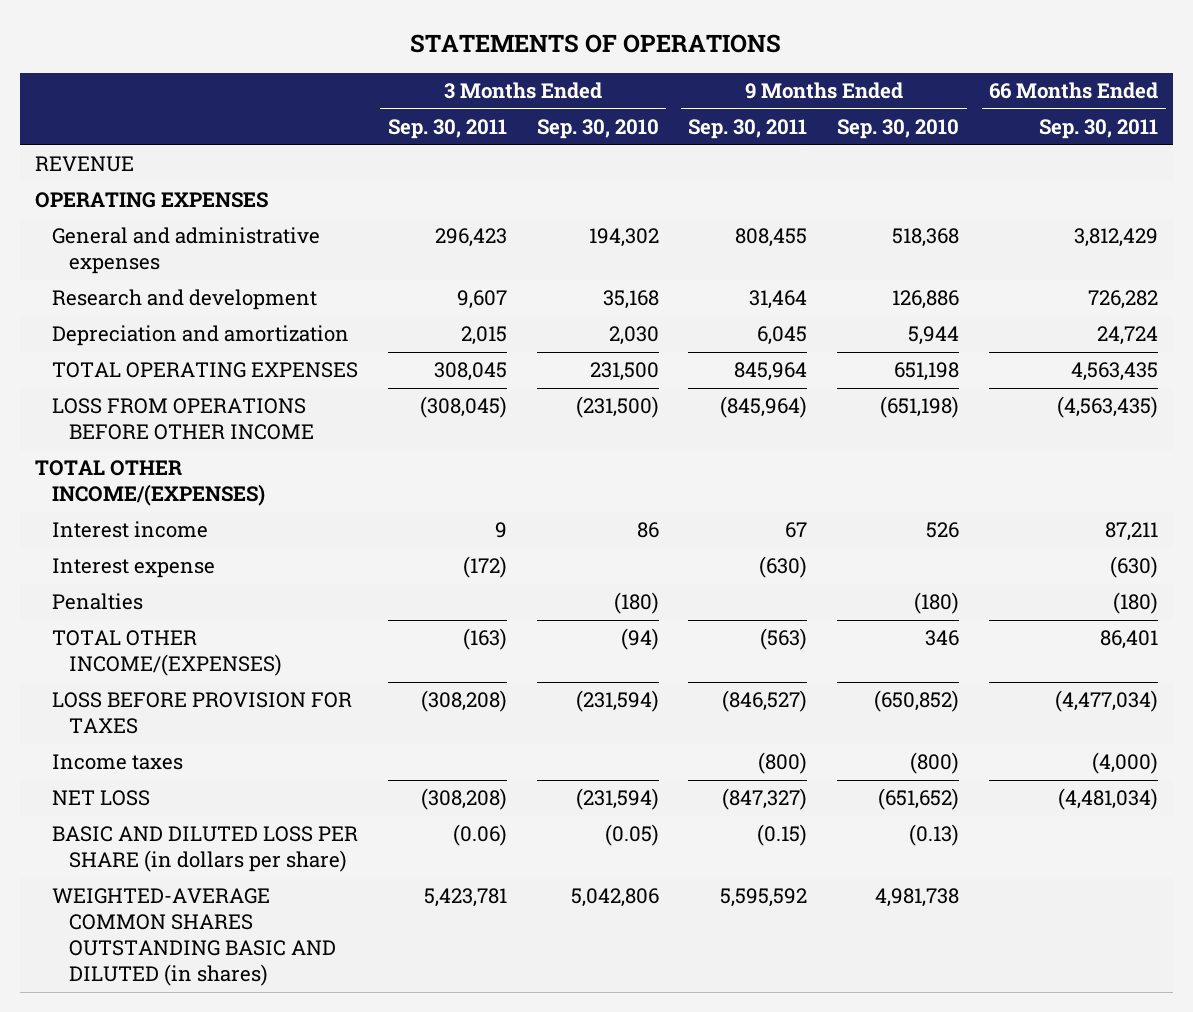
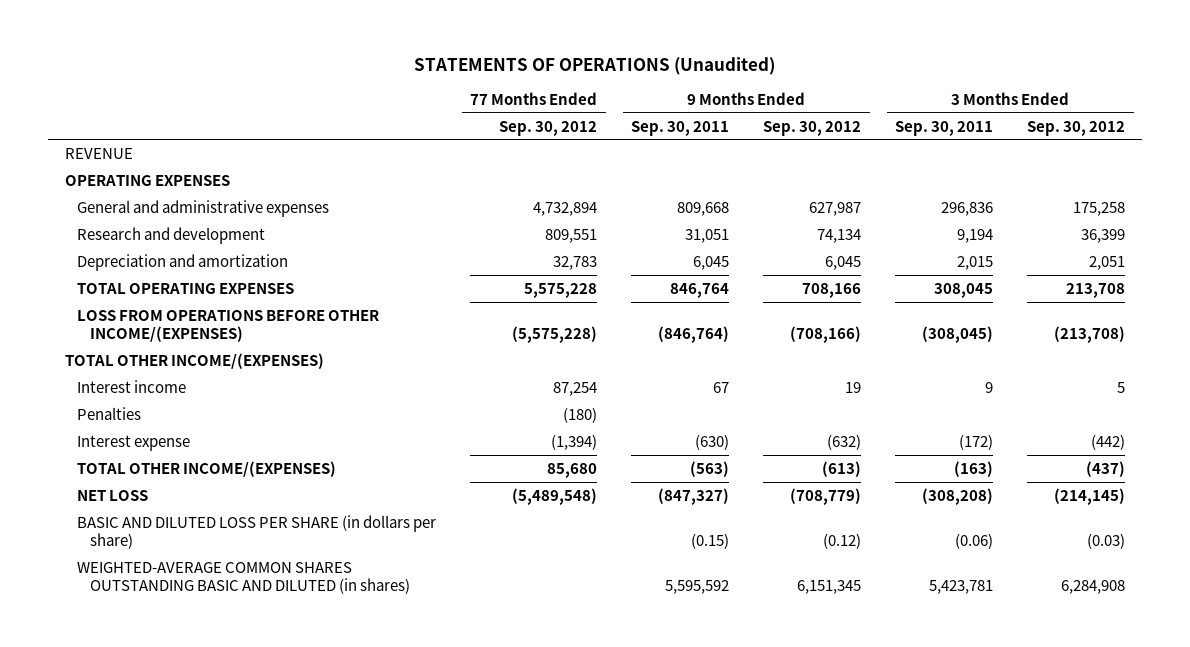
- STATEMENTS OF OPERATIONS
+ STATEMENTS OF OPERATIONS (Unaudited)
- | 3 Months Ended Sep. 30, 2011 | 3 Months Ended Sep. 30, 2010 | 9 Months Ended Sep. 30, 2011 | 9 Months Ended Sep. 30, 2010 | 66 Months Ended Sep. 30, 2011
+ | 77 Months Ended Sep. 30, 2012 | 9 Months Ended Sep. 30, 2011 | 9 Months Ended Sep. 30, 2012 | 3 Months Ended Sep. 30, 2011 | 3 Months Ended Sep. 30, 2012
- General and administrative expenses | 296,423 | 194,302 | 808,455 | 518,368 | 3,812,429
- Research and development | 9,607 | 35,168 | 31,464 | 126,886 | 726,282
+ General and administrative expenses | 4,732,894 | 809,668 | 627,987 | 296,836 | 175,258
+ Research and development | 809,551 | 31,051 | 74,134 | 9,194 | 36,399
- TOTAL OPERATING EXPENSES | 308,045 | 231,500 | 845,964 | 651,198 | 4,563,435
- LOSS FROM OPERATIONS BEFORE OTHER INCOME | (308,045) | (231,500) | (845,964) | (651,198) | (4,563,435)
+ TOTAL OPERATING EXPENSES | 5,575,228 | 846,764 | 708,166 | 308,045 | 213,708
+ LOSS FROM OPERATIONS BEFORE OTHER INCOME/(EXPENSES) | (5,575,228) | (846,764) | (708,166) | (308,045) | (213,708)
moved down: Interest expense | (1,394) | (630) | (632) | (172) | (442)
- LOSS BEFORE PROVISION FOR TAXES | (308,208) | (231,594) | (846,527) | (650,852) | (4,477,034)
- Income taxes | | | (800) | (800) | (4,000)

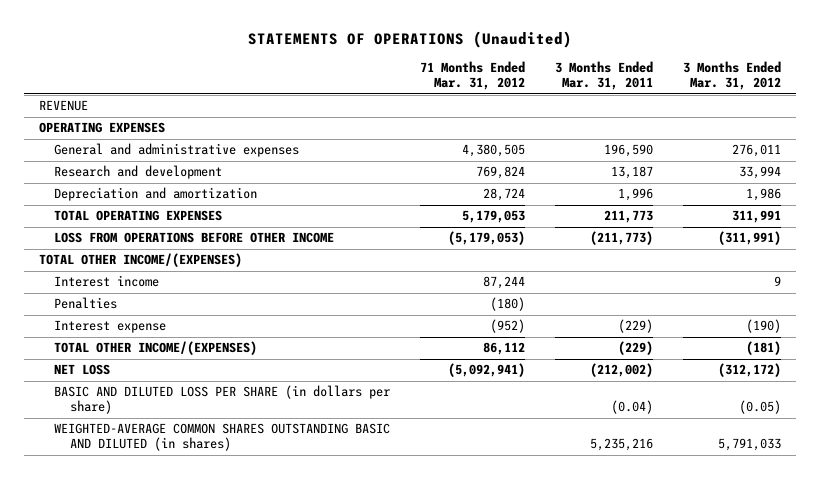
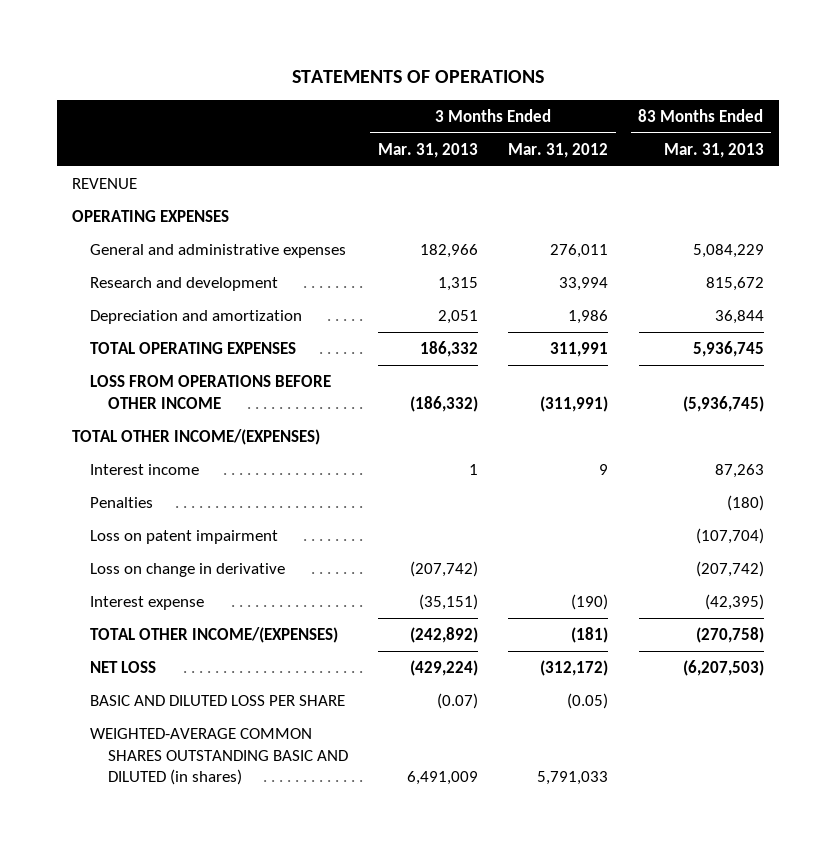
- STATEMENTS OF OPERATIONS (Unaudited)
+ STATEMENTS OF OPERATIONS
- | 71 Months Ended Mar. 31, 2012 | 3 Months Ended Mar. 31, 2011 | 3 Months Ended Mar. 31, 2012
+ | 3 Months Ended Mar. 31, 2013 | 3 Months Ended Mar. 31, 2012 | 83 Months Ended Mar. 31, 2013
+ Loss on patent impairment | | | (107,704)
+ Loss on change in derivative | (207,742) | | (207,742)
- BASIC AND DILUTED LOSS PER SHARE (in dollars per share) | | (0.04) | (0.05)
+ BASIC AND DILUTED LOSS PER SHARE | (0.07) | (0.05) |

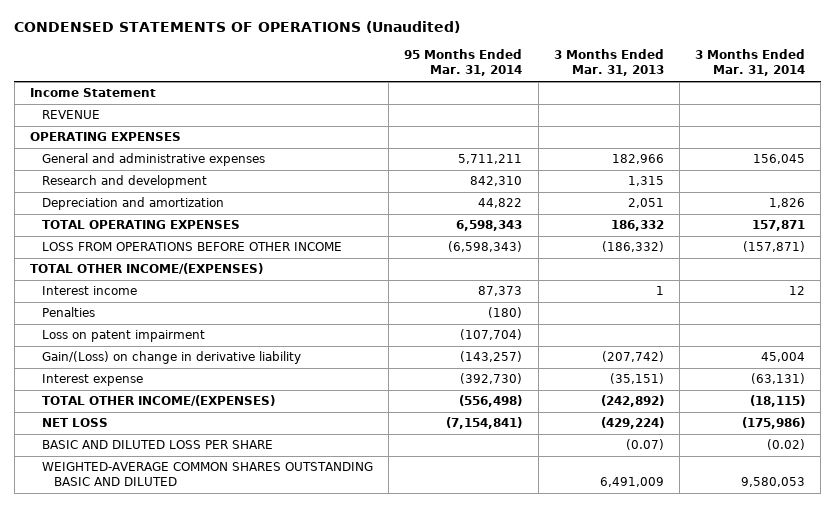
- STATEMENTS OF OPERATIONS
+ CONDENSED STATEMENTS OF OPERATIONS (Unaudited)
- | 3 Months Ended Mar. 31, 2013 | 3 Months Ended Mar. 31, 2012 | 83 Months Ended Mar. 31, 2013
+ | 95 Months Ended Mar. 31, 2014 | 3 Months Ended Mar. 31, 2013 | 3 Months Ended Mar. 31, 2014
+ Income Statement
- Loss on change in derivative | (207,742) | | (207,742)
+ Gain/(Loss) on change in derivative liability | (143,257) | (207,742) | 45,004
- WEIGHTED-AVERAGE COMMON SHARES OUTSTANDING BASIC AND DILUTED (in shares) | 6,491,009 | 5,791,033 |
+ WEIGHTED-AVERAGE COMMON SHARES OUTSTANDING BASIC AND DILUTED | | 6,491,009 | 9,580,053

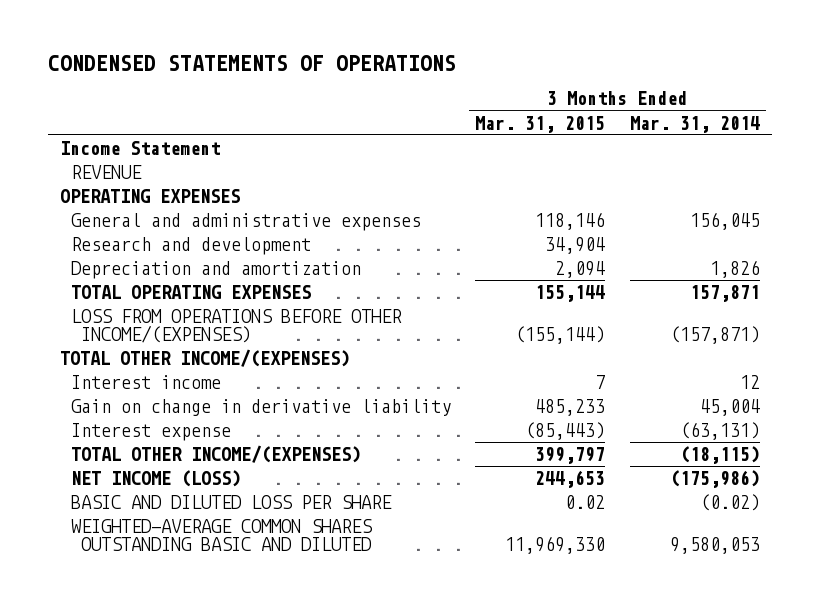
- CONDENSED STATEMENTS OF OPERATIONS (Unaudited)
+ CONDENSED STATEMENTS OF OPERATIONS
- | 95 Months Ended Mar. 31, 2014 | 3 Months Ended Mar. 31, 2013 | 3 Months Ended Mar. 31, 2014
+ | 3 Months Ended Mar. 31, 2015 | 3 Months Ended Mar. 31, 2014
- LOSS FROM OPERATIONS BEFORE OTHER INCOME | (6,598,343) | (186,332) | (157,871)
+ LOSS FROM OPERATIONS BEFORE OTHER INCOME/(EXPENSES) | (155,144) | (157,871)
- Penalties | (180) | |
- Loss on patent impairment | (107,704) | |
- Gain/(Loss) on change in derivative liability | (143,257) | (207,742) | 45,004
+ Gain on change in derivative liability | 485,233 | 45,004
- NET LOSS | (7,154,841) | (429,224) | (175,986)
+ NET INCOME (LOSS) | 244,653 | (175,986)

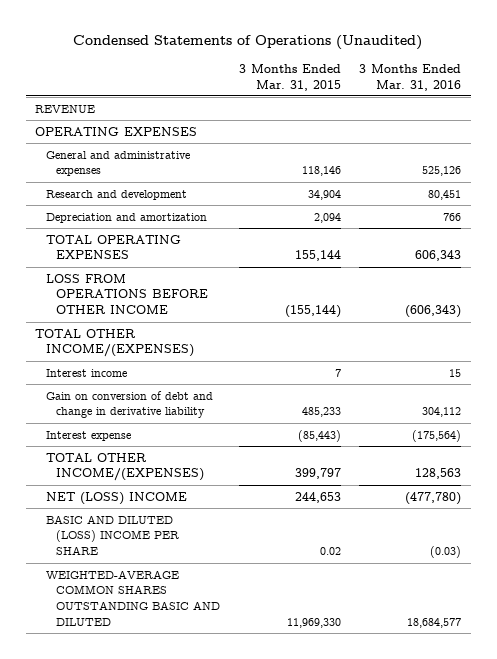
- CONDENSED STATEMENTS OF OPERATIONS
+ Condensed Statements of Operations (Unaudited)
- | 3 Months Ended Mar. 31, 2015 | 3 Months Ended Mar. 31, 2014
+ | 3 Months Ended Mar. 31, 2015 | 3 Months Ended Mar. 31, 2016
- Income Statement
- LOSS FROM OPERATIONS BEFORE OTHER INCOME/(EXPENSES) | (155,144) | (157,871)
+ LOSS FROM OPERATIONS BEFORE OTHER INCOME | (155,144) | (606,343)
- Gain on change in derivative liability | 485,233 | 45,004
+ Gain on conversion of debt and change in derivative liability | 485,233 | 304,112
- NET INCOME (LOSS) | 244,653 | (175,986)
- BASIC AND DILUTED LOSS PER SHARE | 0.02 | (0.02)
+ NET (LOSS) INCOME | 244,653 | (477,780)
+ BASIC AND DILUTED (LOSS) INCOME PER SHARE | 0.02 | (0.03)

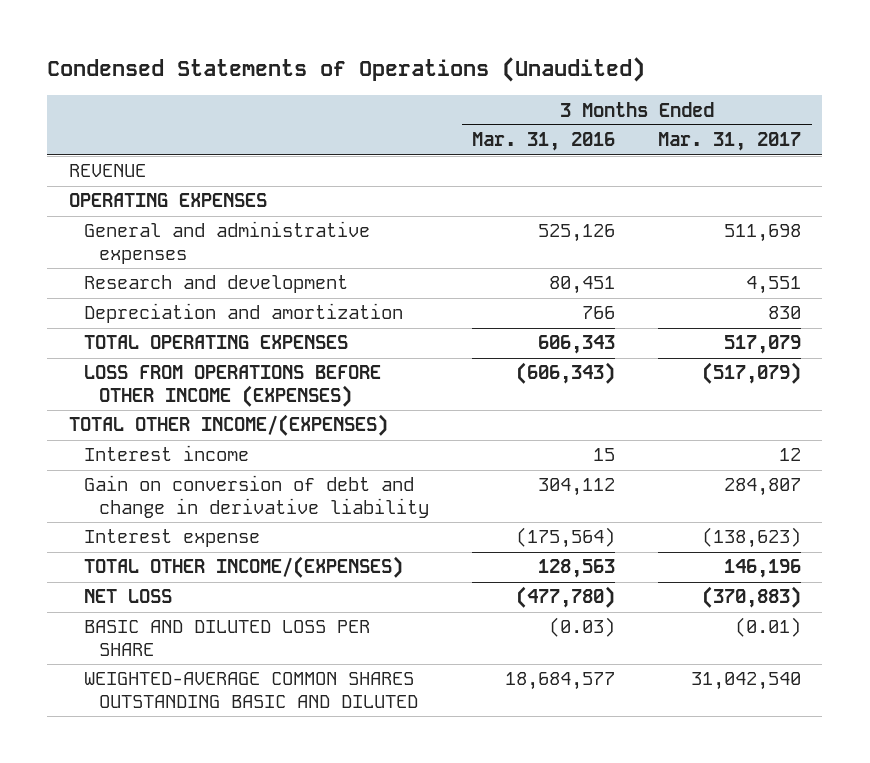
- | 3 Months Ended Mar. 31, 2015 | 3 Months Ended Mar. 31, 2016
+ | 3 Months Ended Mar. 31, 2016 | 3 Months Ended Mar. 31, 2017
- LOSS FROM OPERATIONS BEFORE OTHER INCOME | (155,144) | (606,343)
+ LOSS FROM OPERATIONS BEFORE OTHER INCOME (EXPENSES) | (606,343) | (517,079)
- NET (LOSS) INCOME | 244,653 | (477,780)
- BASIC AND DILUTED (LOSS) INCOME PER SHARE | 0.02 | (0.03)
+ NET LOSS | (477,780) | (370,883)
+ BASIC AND DILUTED LOSS PER SHARE | (0.03) | (0.01)

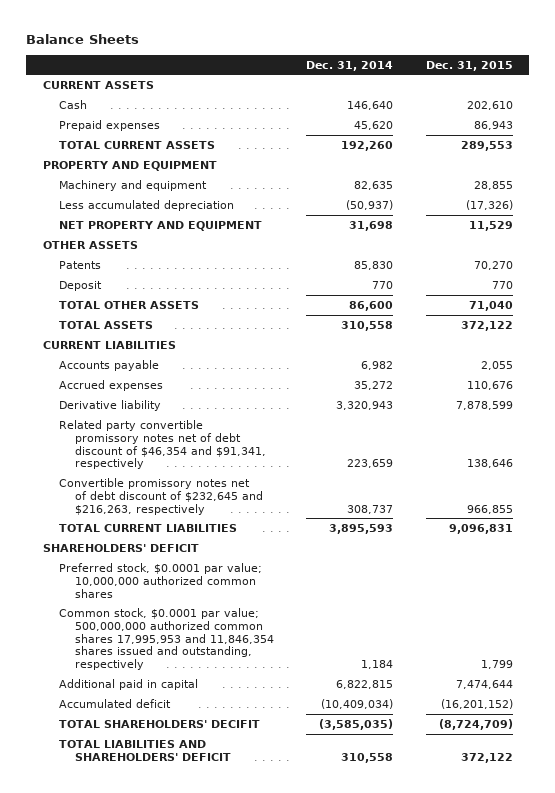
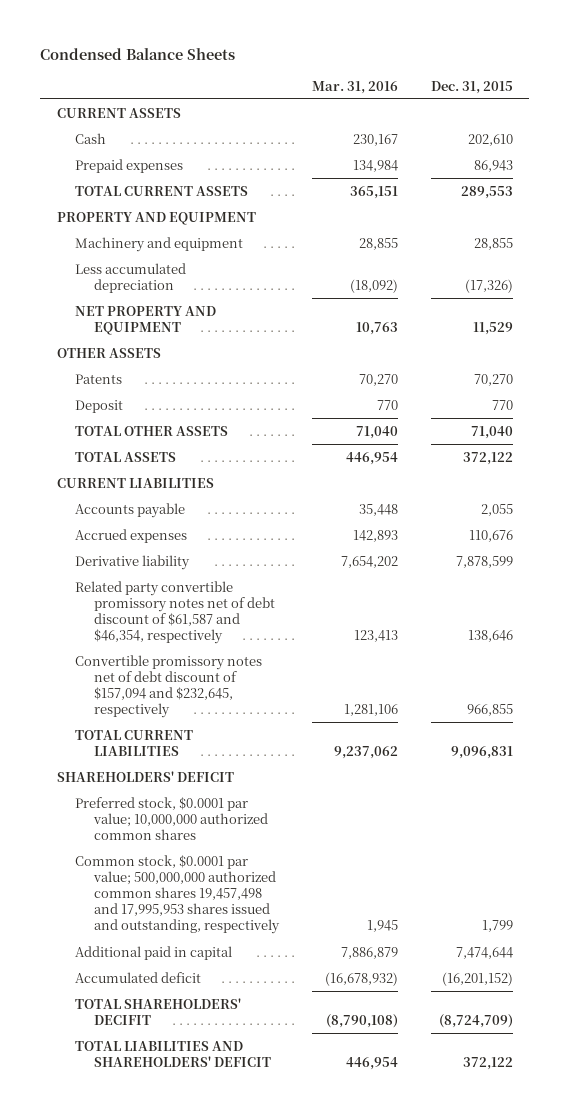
- Balance Sheets
+ Condensed Balance Sheets
- | Dec. 31, 2014 | Dec. 31, 2015
+ | Mar. 31, 2016 | Dec. 31, 2015
- Related party convertible promissory notes net of debt discount of $46,354 and $91,341, respectively | 223,659 | 138,646
- Convertible promissory notes net of debt discount of $232,645 and $216,263, respectively | 308,737 | 966,855
+ Related party convertible promissory notes net of debt discount of $61,587 and $46,354, respectively | 123,413 | 138,646
+ Convertible promissory notes net of debt discount of $157,094 and $232,645, respectively | 1,281,106 | 966,855
- Common stock, $0.0001 par value; 500,000,000 authorized common shares 17,995,953 and 11,846,354 shares issued and outstanding, respectively | 1,184 | 1,799
+ Common stock, $0.0001 par value; 500,000,000 authorized common shares 19,457,498 and 17,995,953 shares issued and outstanding, respectively | 1,945 | 1,799

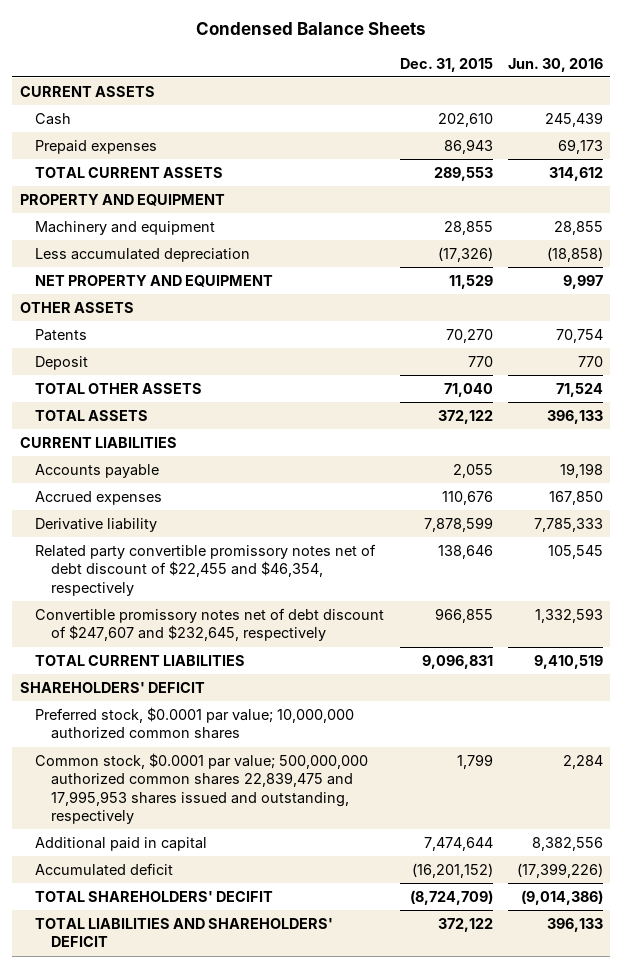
- | Mar. 31, 2016 | Dec. 31, 2015
+ | Dec. 31, 2015 | Jun. 30, 2016
- Related party convertible promissory notes net of debt discount of $61,587 and $46,354, respectively | 123,413 | 138,646
- Convertible promissory notes net of debt discount of $157,094 and $232,645, respectively | 1,281,106 | 966,855
+ Related party convertible promissory notes net of debt discount of $22,455 and $46,354, respectively | 138,646 | 105,545
+ Convertible promissory notes net of debt discount of $247,607 and $232,645, respectively | 966,855 | 1,332,593
- Common stock, $0.0001 par value; 500,000,000 authorized common shares 19,457,498 and 17,995,953 shares issued and outstanding, respectively | 1,945 | 1,799
+ Common stock, $0.0001 par value; 500,000,000 authorized common shares 22,839,475 and 17,995,953 shares issued and outstanding, respectively | 1,799 | 2,284

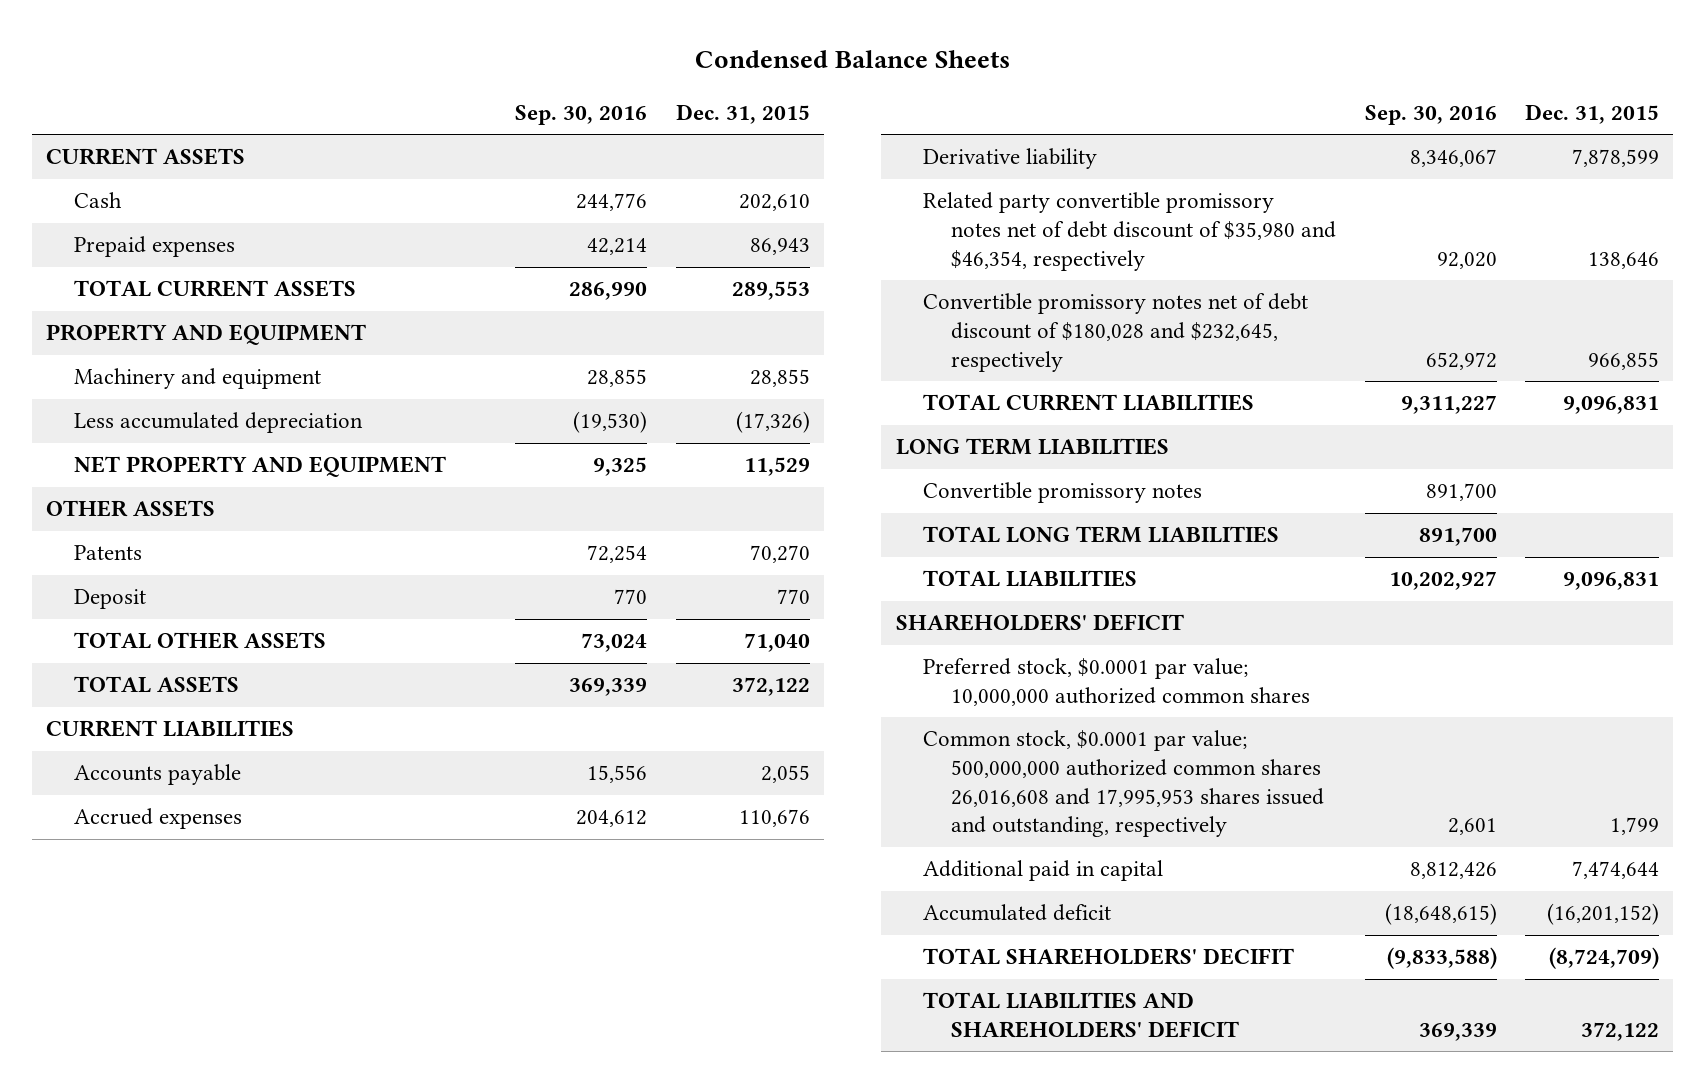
- | Dec. 31, 2015 | Jun. 30, 2016
+ | Sep. 30, 2016 | Dec. 31, 2015
- Related party convertible promissory notes net of debt discount of $22,455 and $46,354, respectively | 138,646 | 105,545
- Convertible promissory notes net of debt discount of $247,607 and $232,645, respectively | 966,855 | 1,332,593
+ Related party convertible promissory notes net of debt discount of $35,980 and $46,354, respectively | 92,020 | 138,646
+ Convertible promissory notes net of debt discount of $180,028 and $232,645, respectively | 652,972 | 966,855
+ LONG TERM LIABILITIES
+ Convertible promissory notes | 891,700 |
+ TOTAL LONG TERM LIABILITIES | 891,700 |
+ TOTAL LIABILITIES | 10,202,927 | 9,096,831
- Common stock, $0.0001 par value; 500,000,000 authorized common shares 22,839,475 and 17,995,953 shares issued and outstanding, respectively | 1,799 | 2,284
+ Common stock, $0.0001 par value; 500,000,000 authorized common shares 26,016,608 and 17,995,953 shares issued and outstanding, respectively | 2,601 | 1,799

